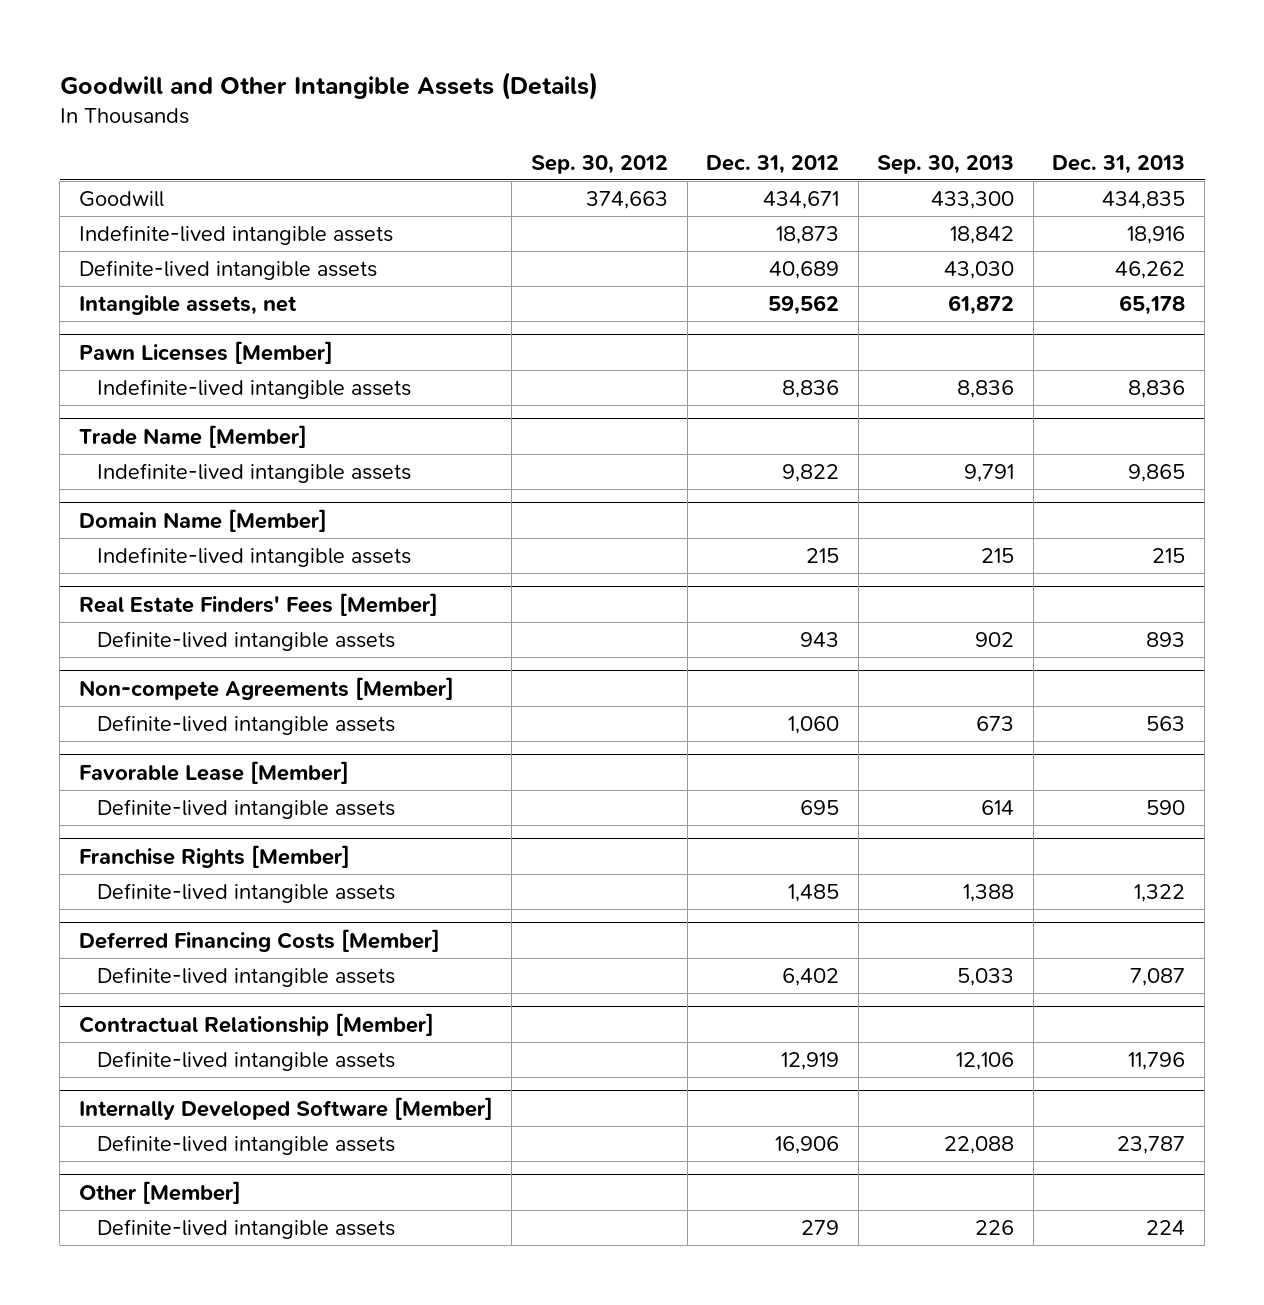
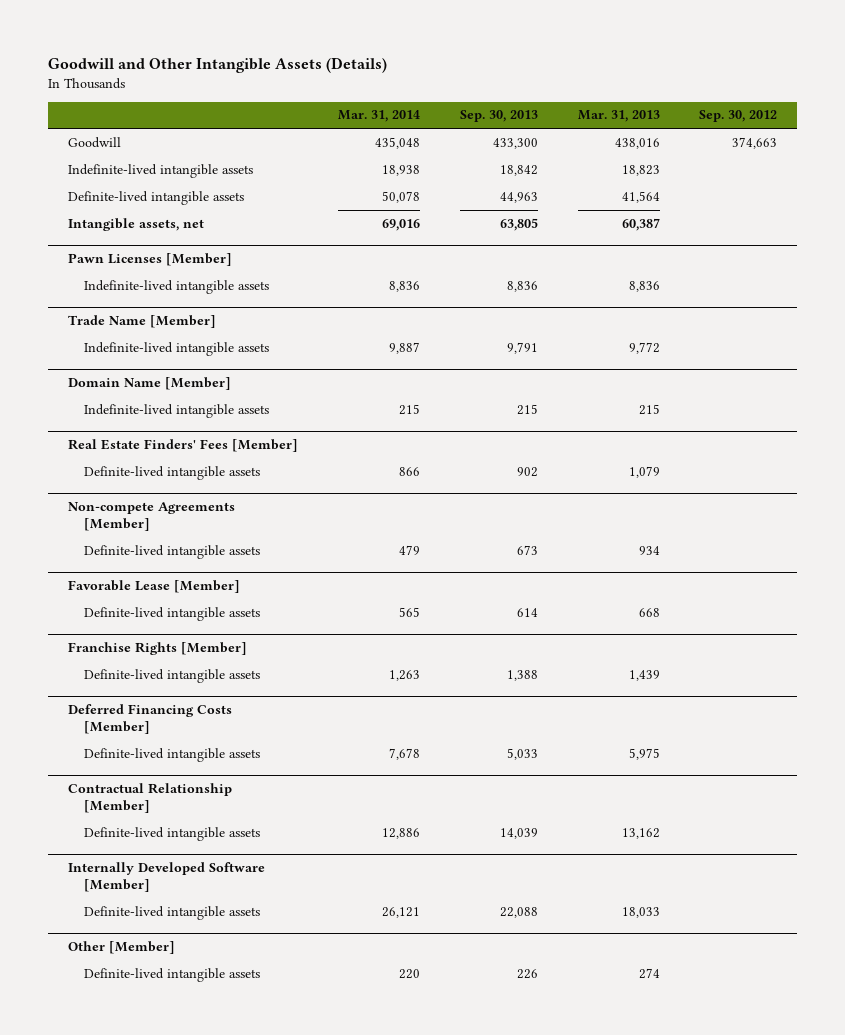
- | Sep. 30, 2012 | Dec. 31, 2012 | Sep. 30, 2013 | Dec. 31, 2013
+ | Mar. 31, 2014 | Sep. 30, 2013 | Mar. 31, 2013 | Sep. 30, 2012
- Definite-lived intangible assets | | 40,689 | 43,030 | 46,262
- Intangible assets, net | | 59,562 | 61,872 | 65,178
+ Definite-lived intangible assets | 50,078 | 44,963 | 41,564 |
+ Intangible assets, net | 69,016 | 63,805 | 60,387 |
@ Contractual Relationship [Member]
- Definite-lived intangible assets | | 12,919 | 12,106 | 11,796
+ Definite-lived intangible assets | 12,886 | 14,039 | 13,162 |

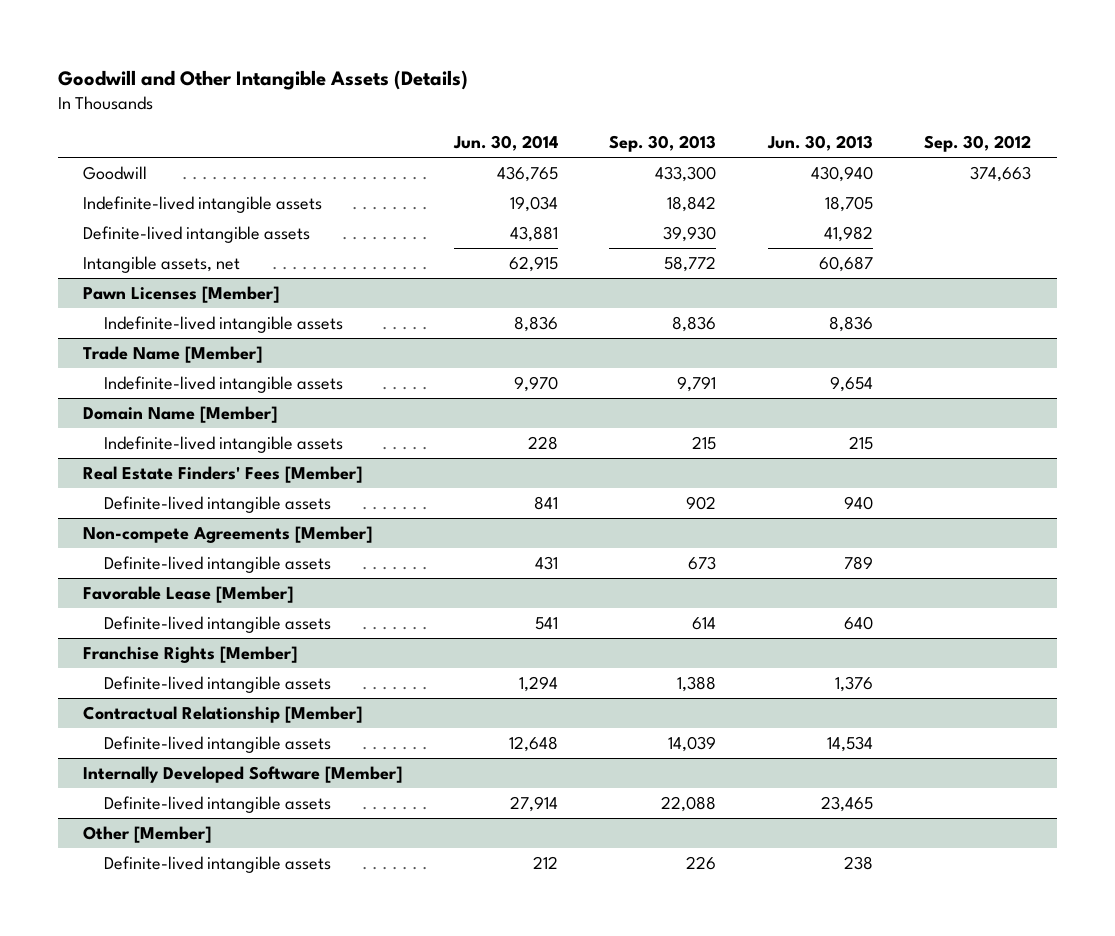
- | Mar. 31, 2014 | Sep. 30, 2013 | Mar. 31, 2013 | Sep. 30, 2012
+ | Jun. 30, 2014 | Sep. 30, 2013 | Jun. 30, 2013 | Sep. 30, 2012
- Definite-lived intangible assets | 50,078 | 44,963 | 41,564 |
- Intangible assets, net | 69,016 | 63,805 | 60,387 |
+ Definite-lived intangible assets | 43,881 | 39,930 | 41,982 |
+ Intangible assets, net | 62,915 | 58,772 | 60,687 |
- Deferred Financing Costs [Member]
- Definite-lived intangible assets | 7,678 | 5,033 | 5,975 |

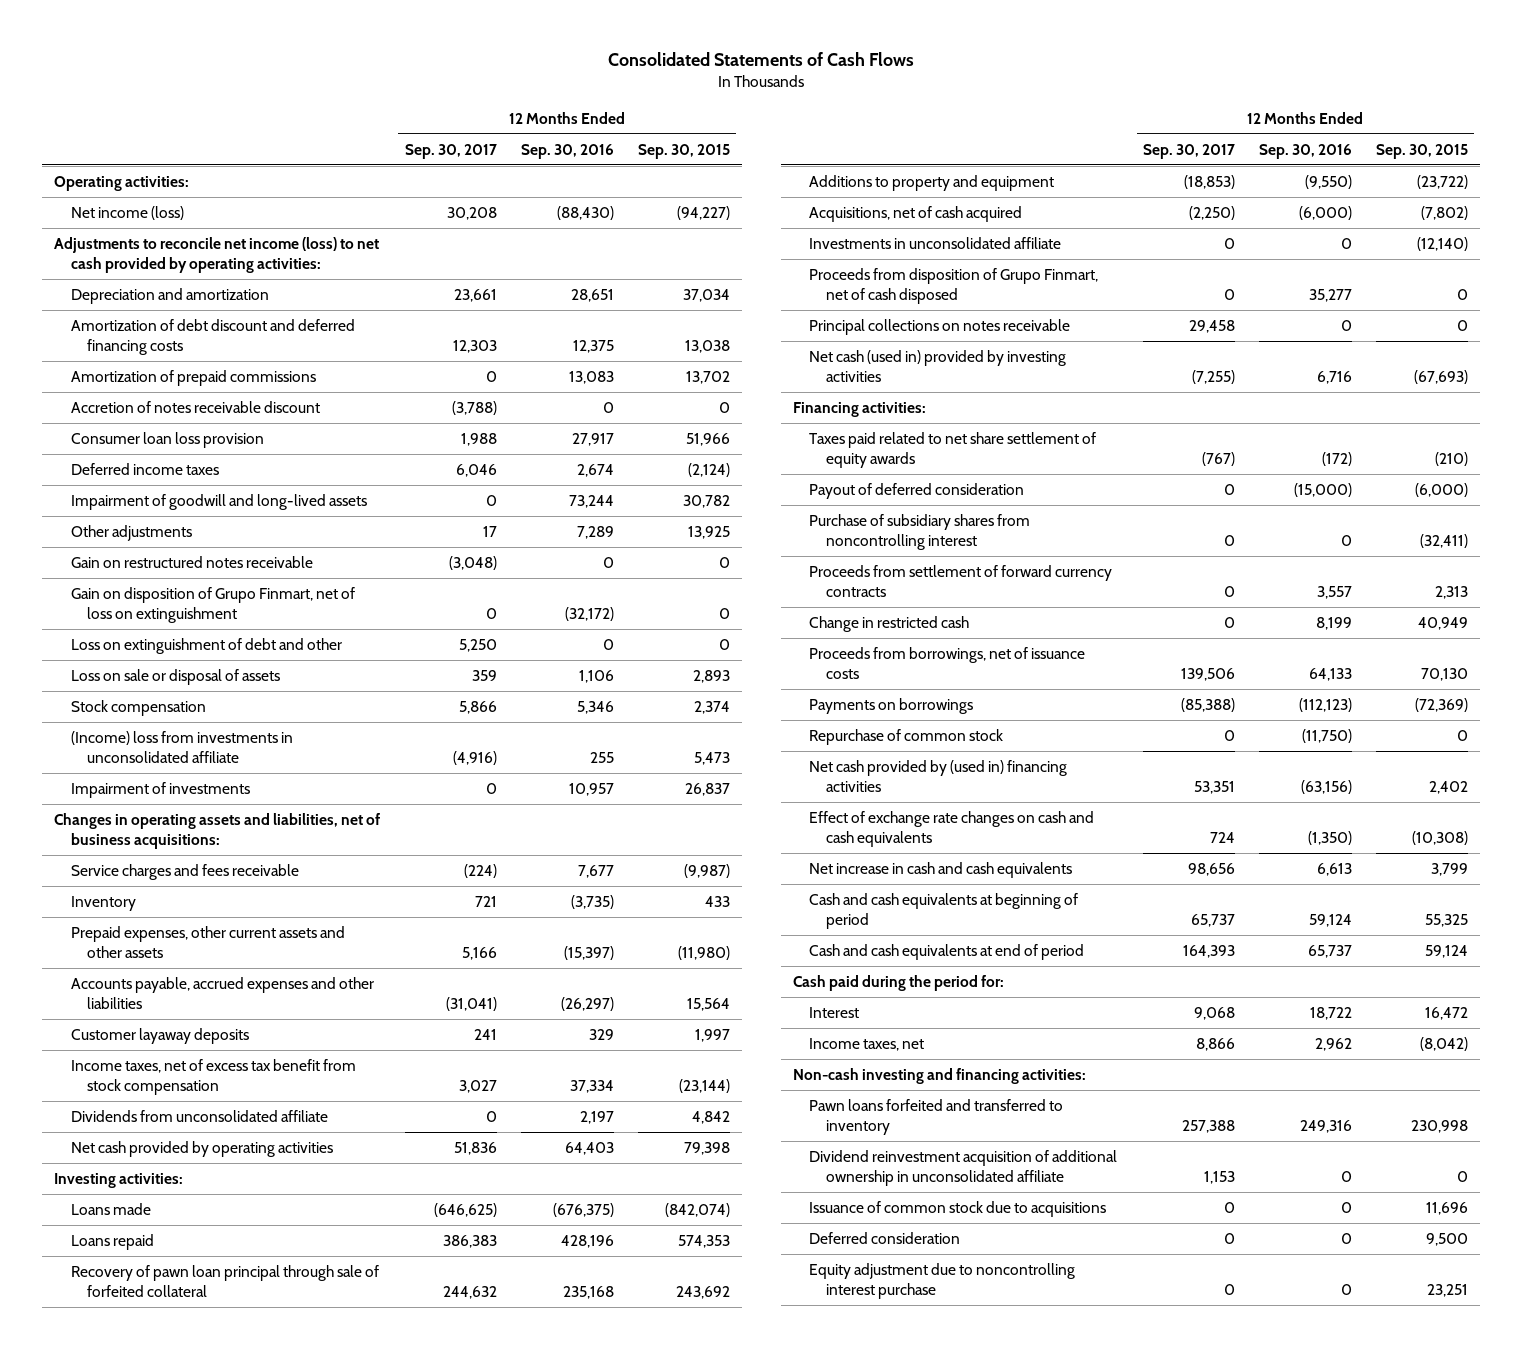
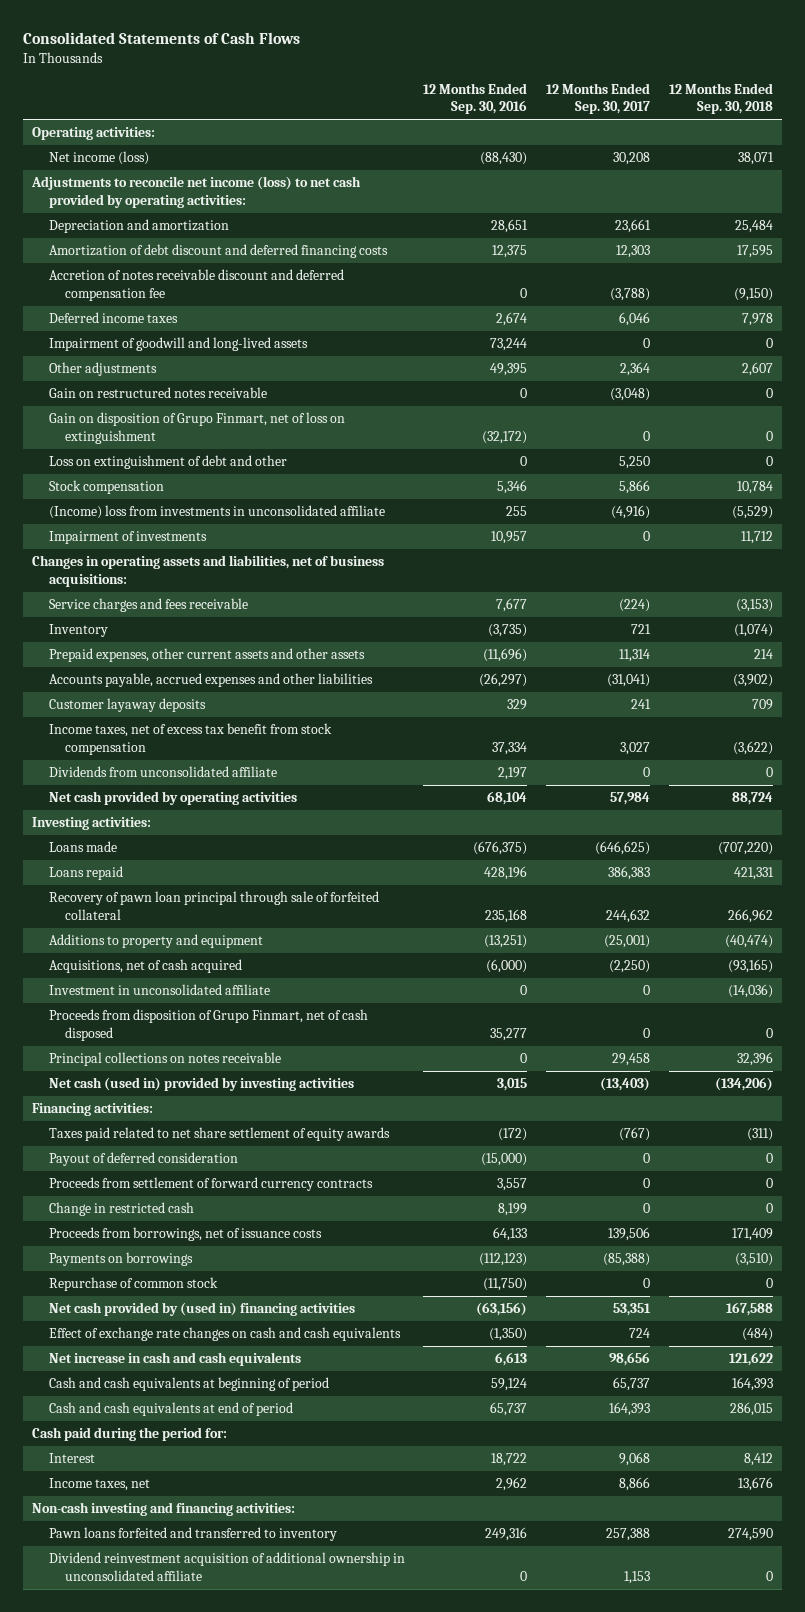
- | 12 Months Ended Sep. 30, 2017 | 12 Months Ended Sep. 30, 2016 | 12 Months Ended Sep. 30, 2015
+ | 12 Months Ended Sep. 30, 2016 | 12 Months Ended Sep. 30, 2017 | 12 Months Ended Sep. 30, 2018
- Amortization of prepaid commissions | 0 | 13,083 | 13,702
- Accretion of notes receivable discount | (3,788) | 0 | 0
- Consumer loan loss provision | 1,988 | 27,917 | 51,966
+ Accretion of notes receivable discount and deferred compensation fee | 0 | (3,788) | (9,150)
- Other adjustments | 17 | 7,289 | 13,925
+ Other adjustments | 49,395 | 2,364 | 2,607
- Loss on sale or disposal of assets | 359 | 1,106 | 2,893
- Prepaid expenses, other current assets and other assets | 5,166 | (15,397) | (11,980)
+ Prepaid expenses, other current assets and other assets | (11,696) | 11,314 | 214
- Net cash provided by operating activities | 51,836 | 64,403 | 79,398
+ Net cash provided by operating activities | 68,104 | 57,984 | 88,724
- Additions to property and equipment | (18,853) | (9,550) | (23,722)
+ Additions to property and equipment | (13,251) | (25,001) | (40,474)
- Investments in unconsolidated affiliate | 0 | 0 | (12,140)
+ Investment in unconsolidated affiliate | 0 | 0 | (14,036)
- Net cash (used in) provided by investing activities | (7,255) | 6,716 | (67,693)
+ Net cash (used in) provided by investing activities | 3,015 | (13,403) | (134,206)
- Purchase of subsidiary shares from noncontrolling interest | 0 | 0 | (32,411)
- Issuance of common stock due to acquisitions | 0 | 0 | 11,696
- Deferred consideration | 0 | 0 | 9,500
- Equity adjustment due to noncontrolling interest purchase | 0 | 0 | 23,251

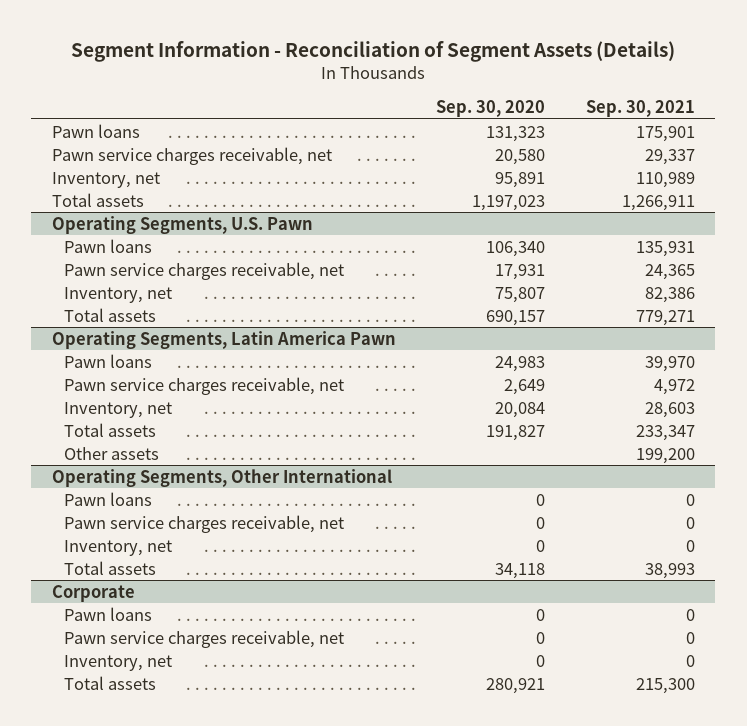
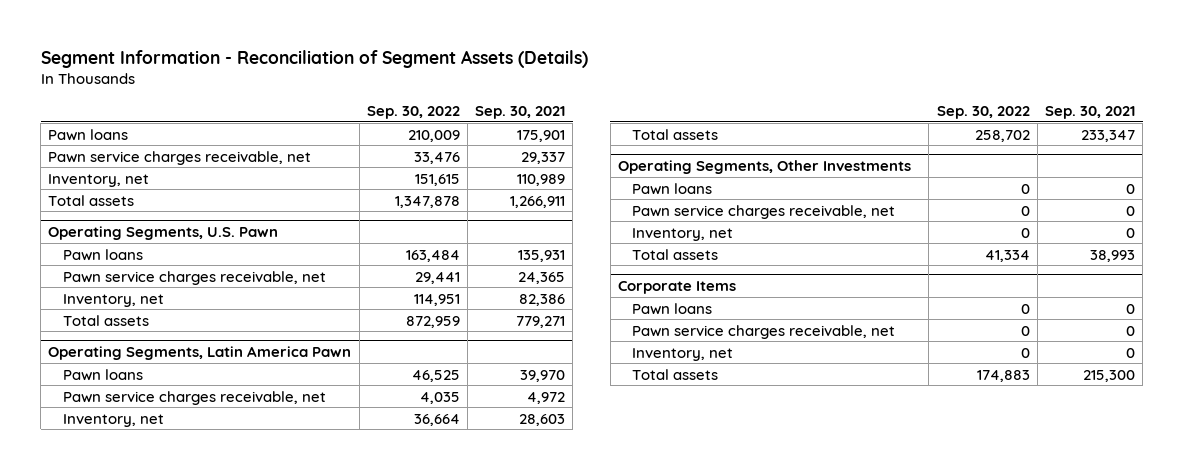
- | Sep. 30, 2020 | Sep. 30, 2021
+ | Sep. 30, 2022 | Sep. 30, 2021
@ Operating Segments, Latin America Pawn
- Other assets | | 199,200
- Operating Segments, Other International
+ Operating Segments, Other Investments
- Corporate
+ Corporate Items

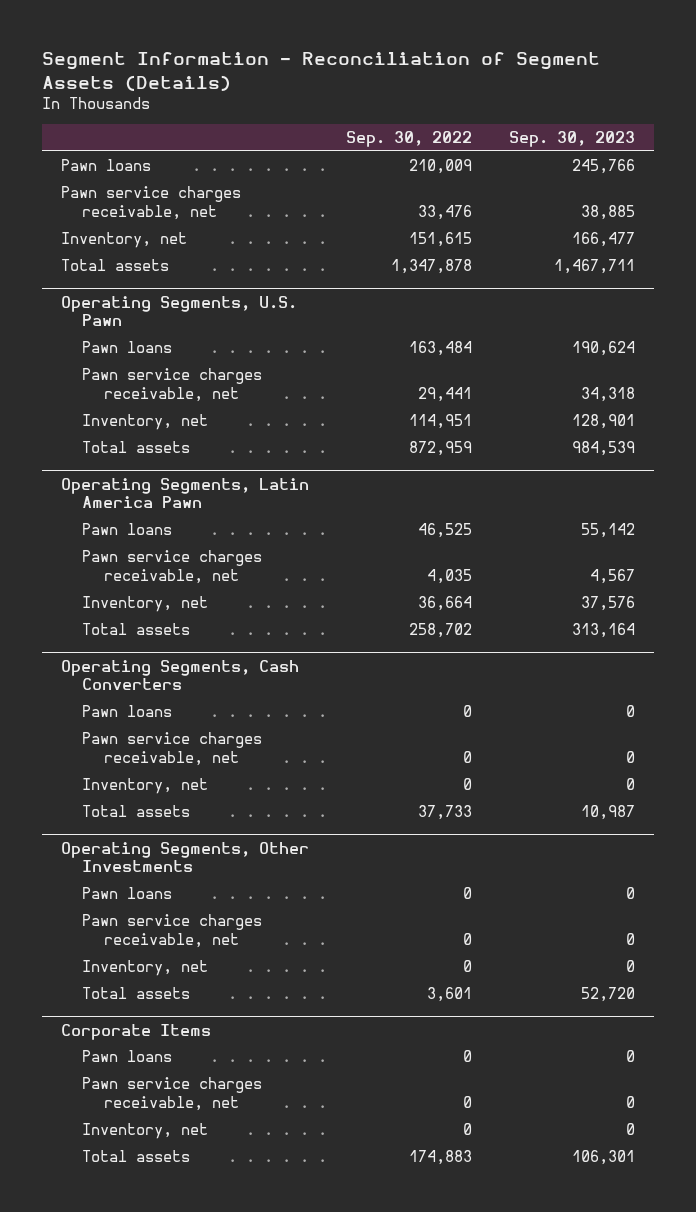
- | Sep. 30, 2022 | Sep. 30, 2021
+ | Sep. 30, 2022 | Sep. 30, 2023
+ Operating Segments, Cash Converters
+ Pawn loans | 0 | 0
+ Pawn service charges receivable, net | 0 | 0
+ Inventory, net | 0 | 0
+ Total assets | 37,733 | 10,987
@ Operating Segments, Other Investments
- Total assets | 41,334 | 38,993
+ Total assets | 3,601 | 52,720

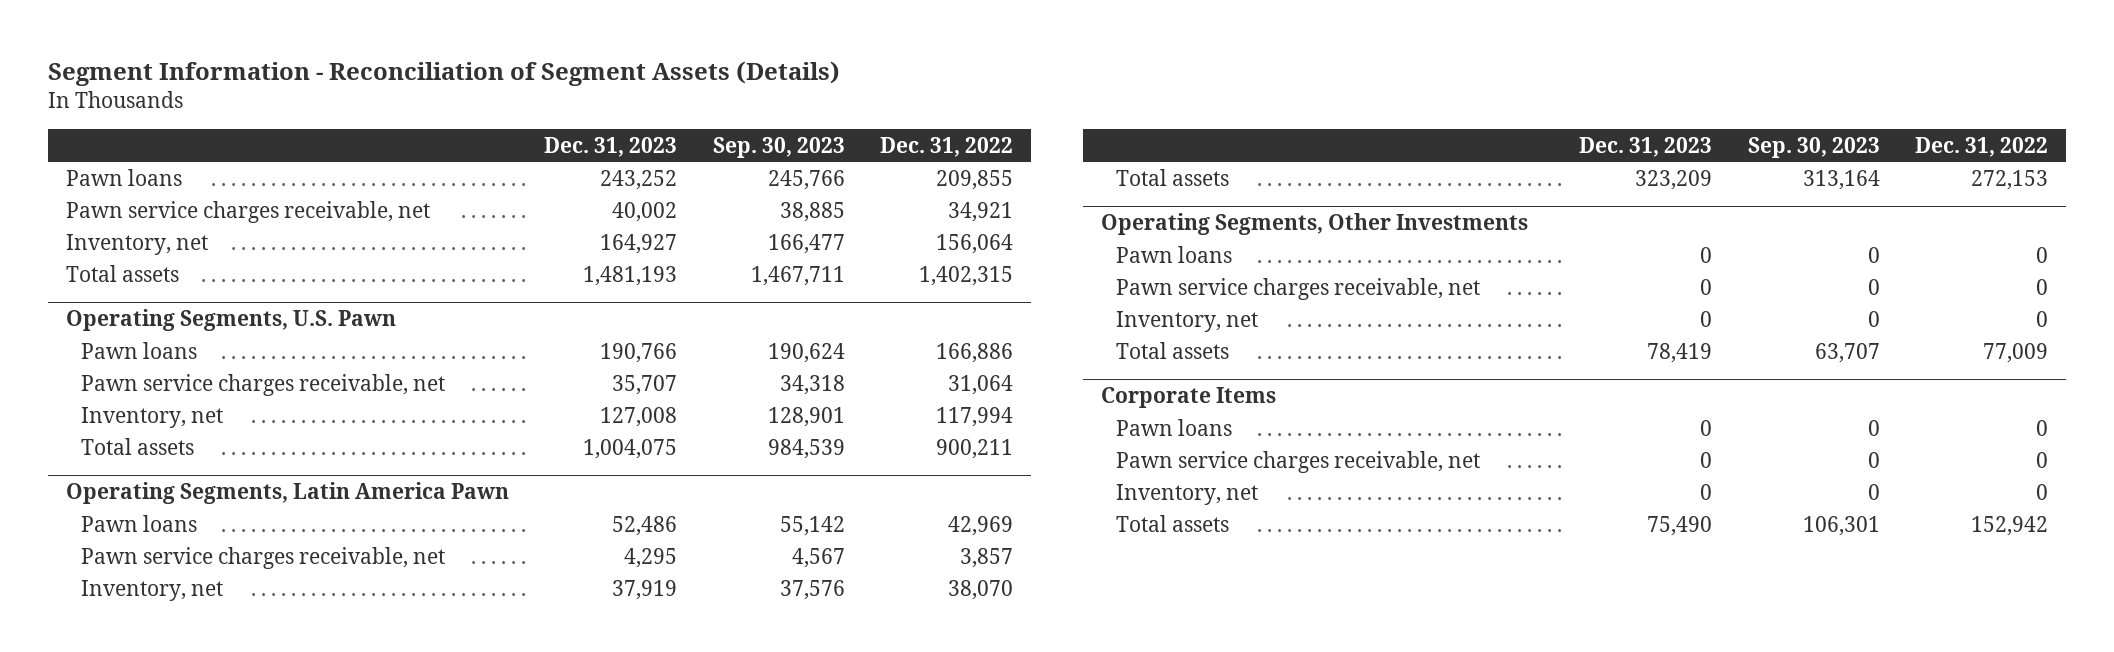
- | Sep. 30, 2022 | Sep. 30, 2023
+ | Dec. 31, 2023 | Sep. 30, 2023 | Dec. 31, 2022
- Operating Segments, Cash Converters
- Pawn loans | 0 | 0
- Pawn service charges receivable, net | 0 | 0
- Inventory, net | 0 | 0
- Total assets | 37,733 | 10,987
@ Operating Segments, Other Investments
- Total assets | 3,601 | 52,720
+ Total assets | 78,419 | 63,707 | 77,009

